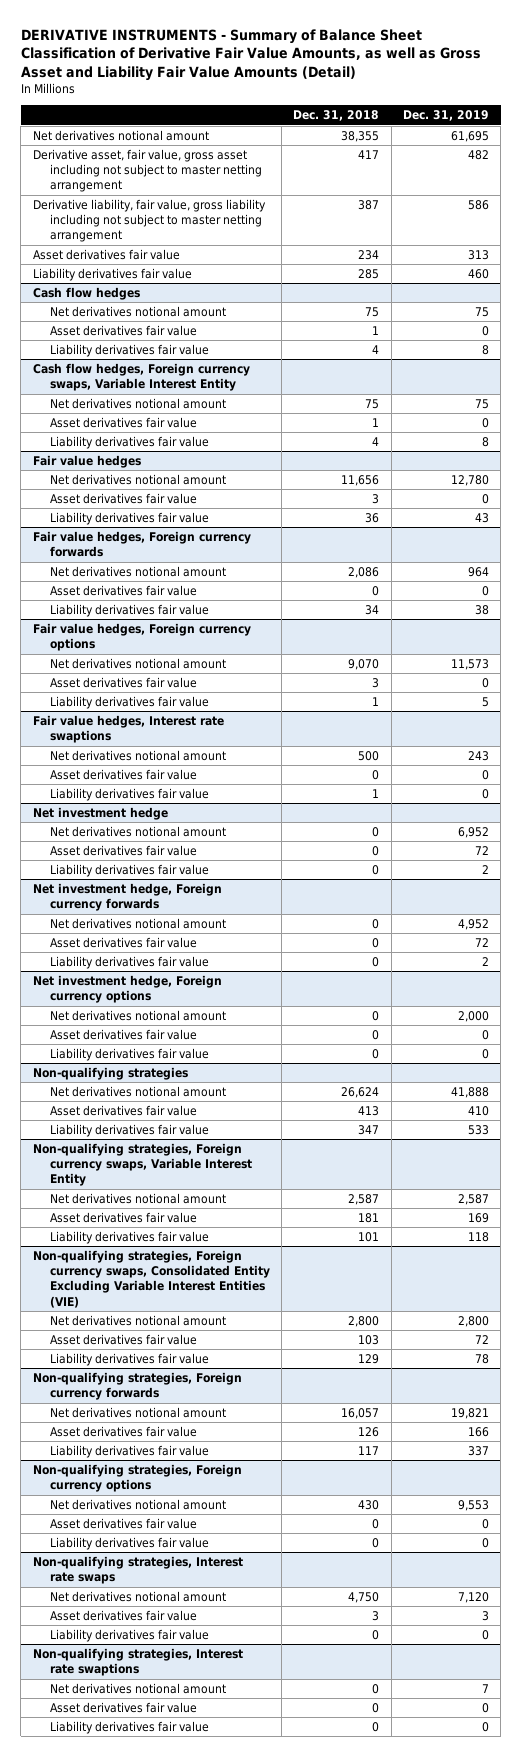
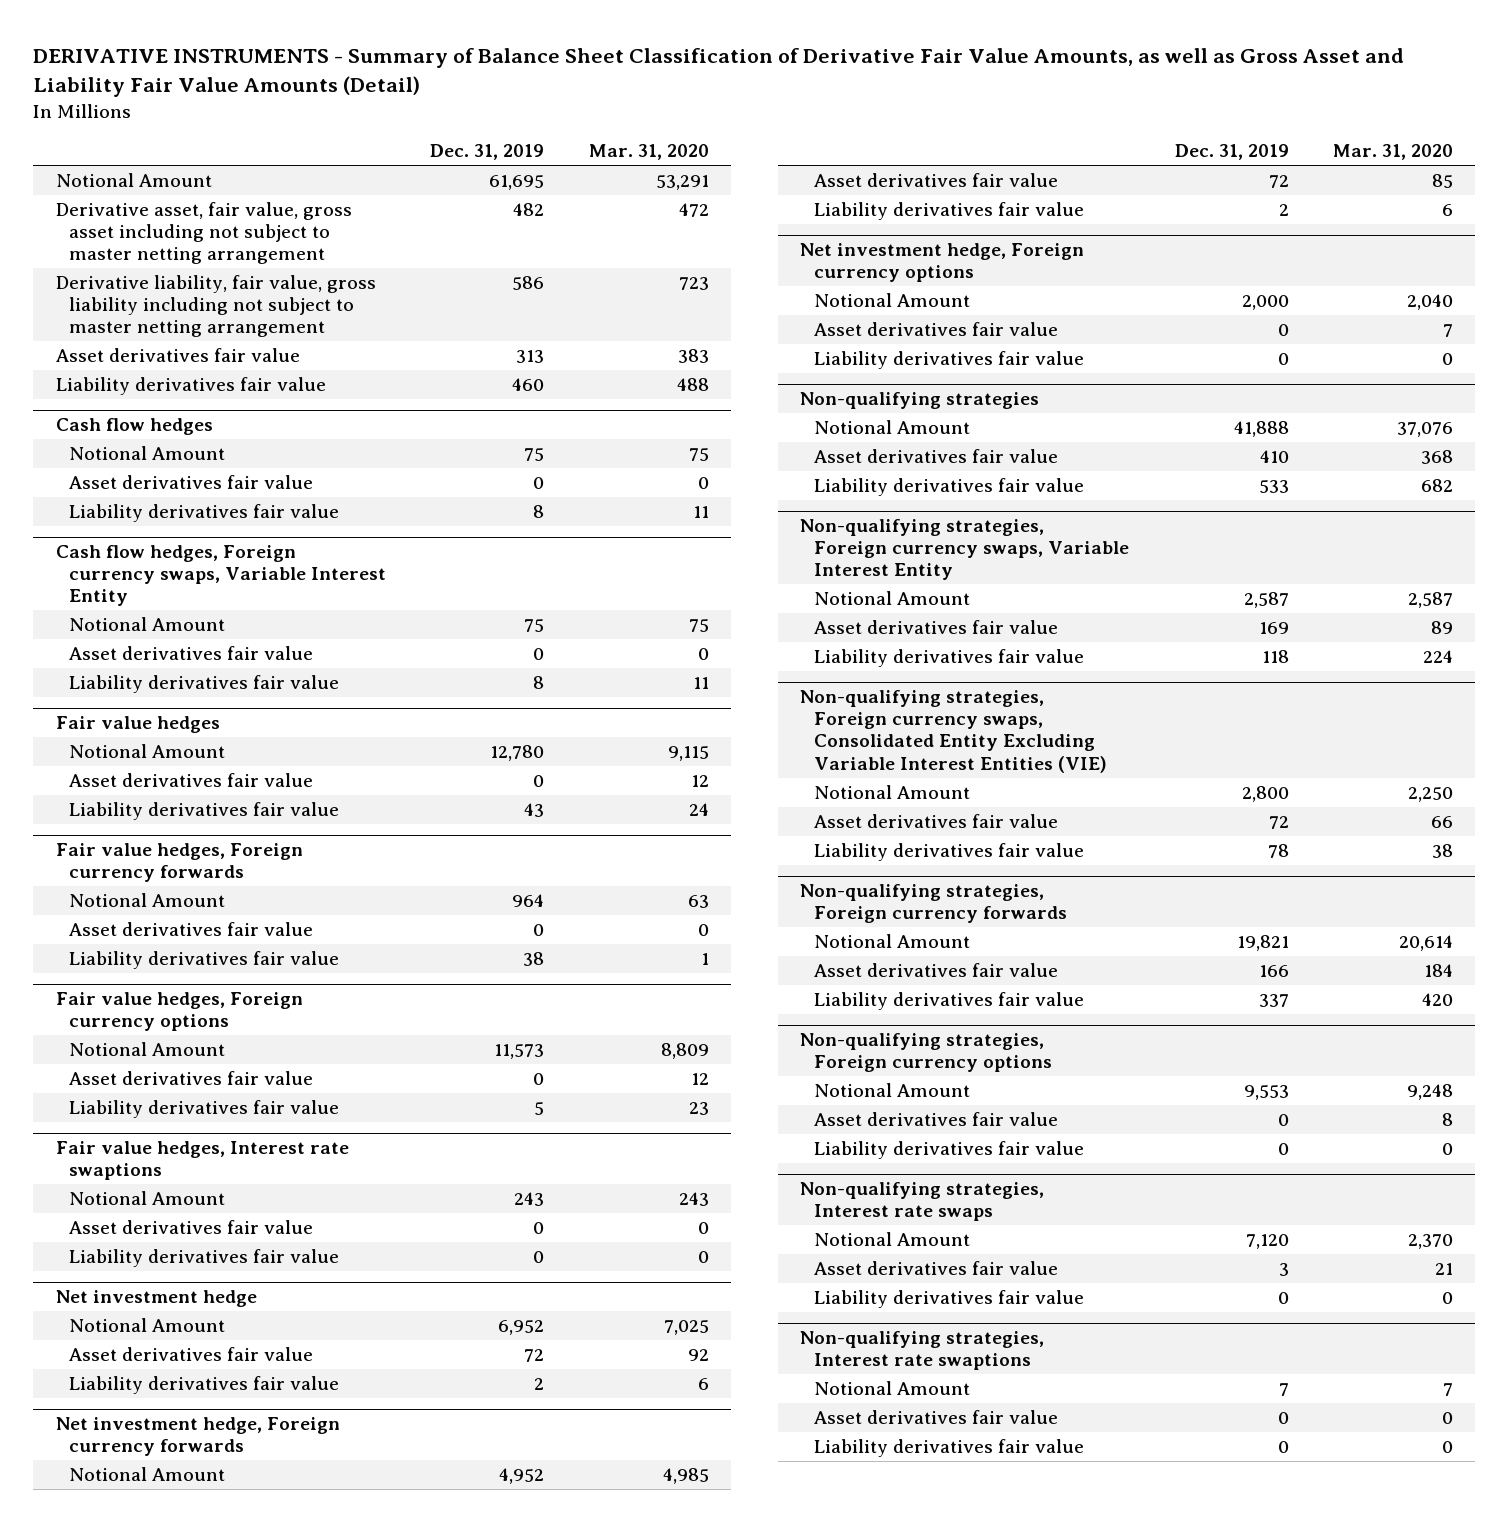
- | Dec. 31, 2018 | Dec. 31, 2019
+ | Dec. 31, 2019 | Mar. 31, 2020
- Net derivatives notional amount | 38,355 | 61,695
+ Notional Amount | 61,695 | 53,291
@ Cash flow hedges
- Net derivatives notional amount | 75 | 75
+ Notional Amount | 75 | 75
@ Cash flow hedges, Foreign currency swaps, Variable Interest Entity
- Net derivatives notional amount | 75 | 75
+ Notional Amount | 75 | 75
@ Fair value hedges
- Net derivatives notional amount | 11,656 | 12,780
+ Notional Amount | 12,780 | 9,115
@ Fair value hedges, Foreign currency forwards
- Net derivatives notional amount | 2,086 | 964
+ Notional Amount | 964 | 63
@ Fair value hedges, Foreign currency options
- Net derivatives notional amount | 9,070 | 11,573
+ Notional Amount | 11,573 | 8,809
@ Fair value hedges, Interest rate swaptions
- Net derivatives notional amount | 500 | 243
+ Notional Amount | 243 | 243
@ Net investment hedge
- Net derivatives notional amount | 0 | 6,952
+ Notional Amount | 6,952 | 7,025
@ Net investment hedge, Foreign currency forwards
- Net derivatives notional amount | 0 | 4,952
+ Notional Amount | 4,952 | 4,985
@ Net investment hedge, Foreign currency options
- Net derivatives notional amount | 0 | 2,000
+ Notional Amount | 2,000 | 2,040
@ Non-qualifying strategies
- Net derivatives notional amount | 26,624 | 41,888
+ Notional Amount | 41,888 | 37,076
@ Non-qualifying strategies, Foreign currency swaps, Variable Interest Entity
- Net derivatives notional amount | 2,587 | 2,587
+ Notional Amount | 2,587 | 2,587
@ Non-qualifying strategies, Foreign currency swaps, Consolidated Entity Excluding Variable Interest Entities (VIE)
- Net derivatives notional amount | 2,800 | 2,800
+ Notional Amount | 2,800 | 2,250
@ Non-qualifying strategies, Foreign currency forwards
- Net derivatives notional amount | 16,057 | 19,821
+ Notional Amount | 19,821 | 20,614
@ Non-qualifying strategies, Foreign currency options
- Net derivatives notional amount | 430 | 9,553
+ Notional Amount | 9,553 | 9,248
@ Non-qualifying strategies, Interest rate swaps
- Net derivatives notional amount | 4,750 | 7,120
+ Notional Amount | 7,120 | 2,370
@ Non-qualifying strategies, Interest rate swaptions
- Net derivatives notional amount | 0 | 7
+ Notional Amount | 7 | 7

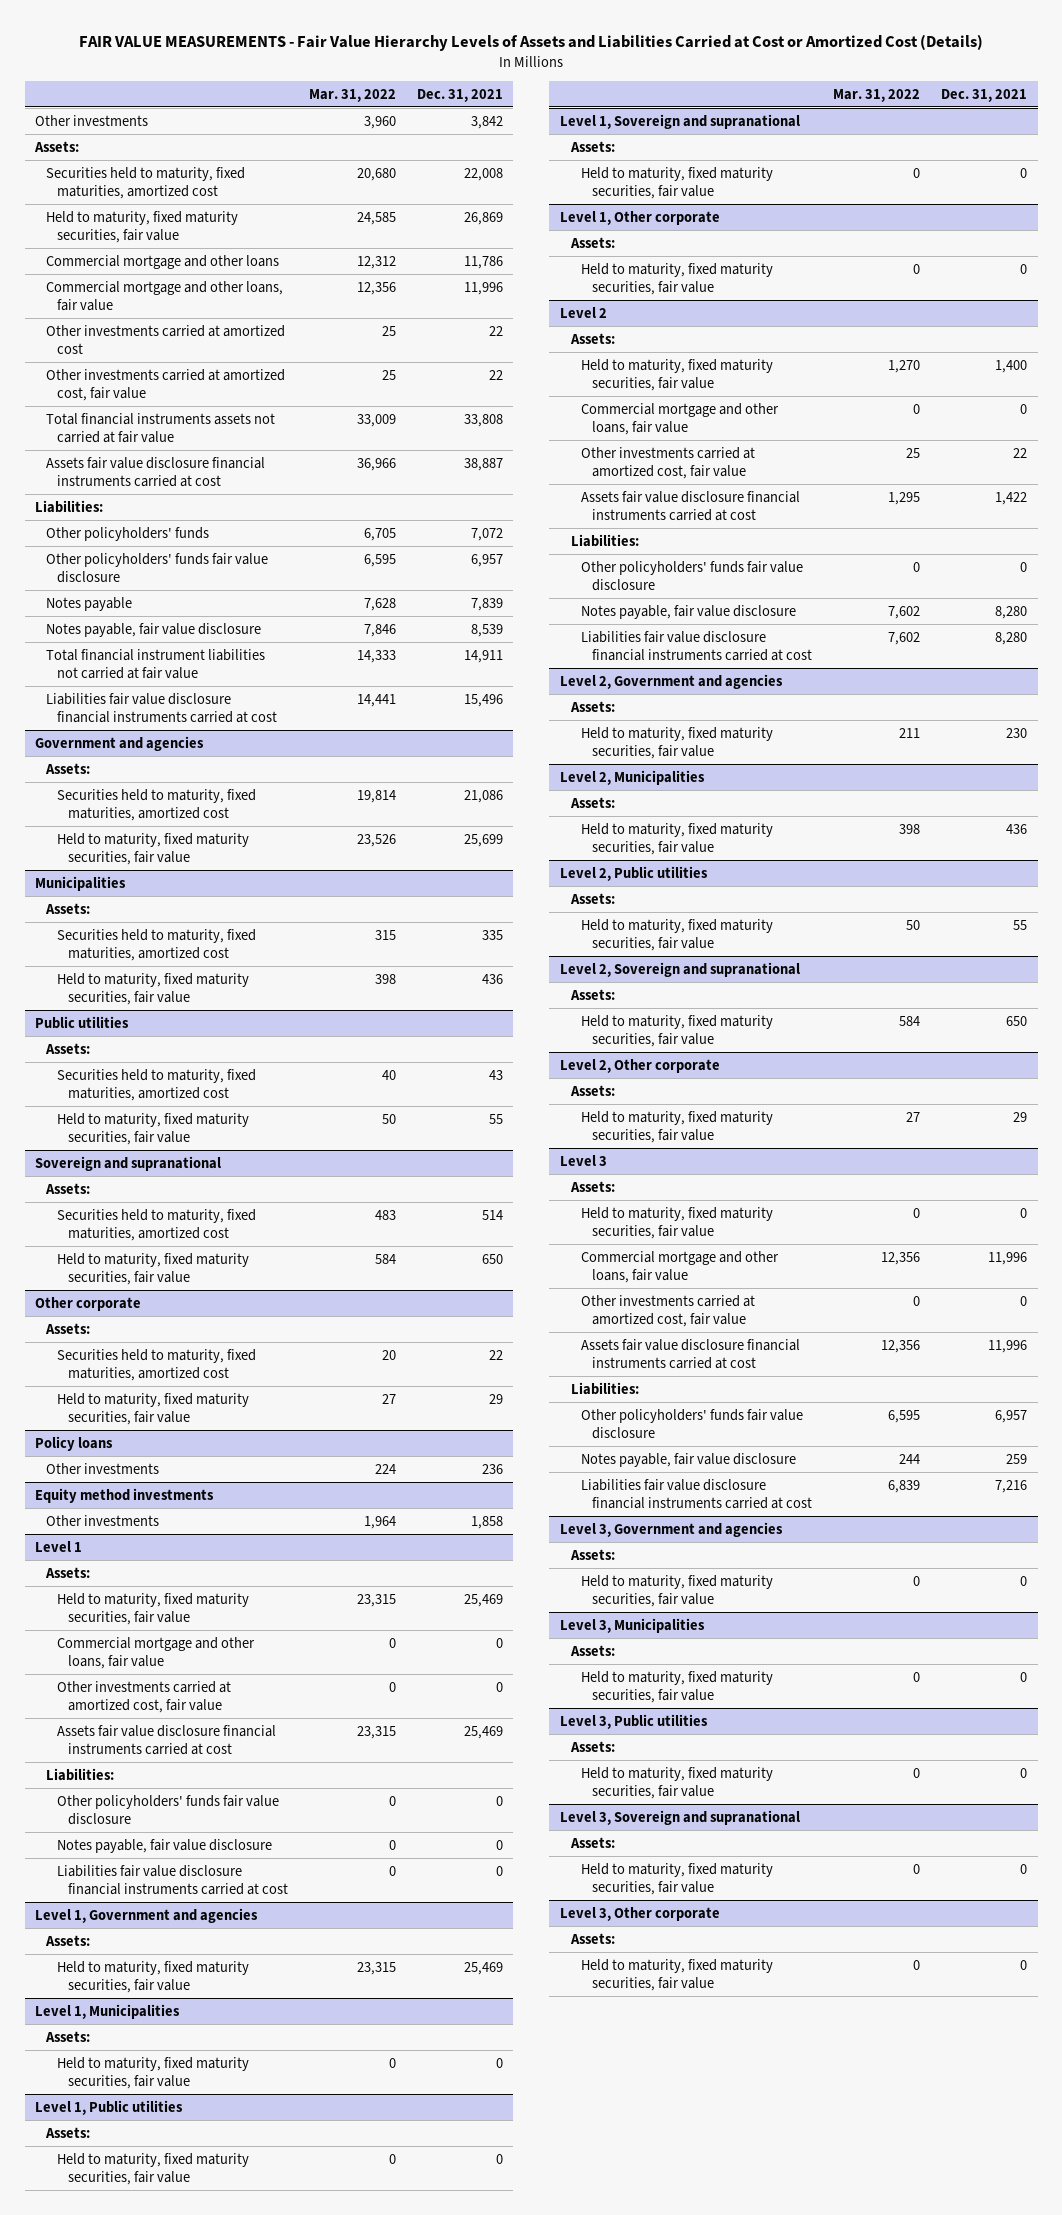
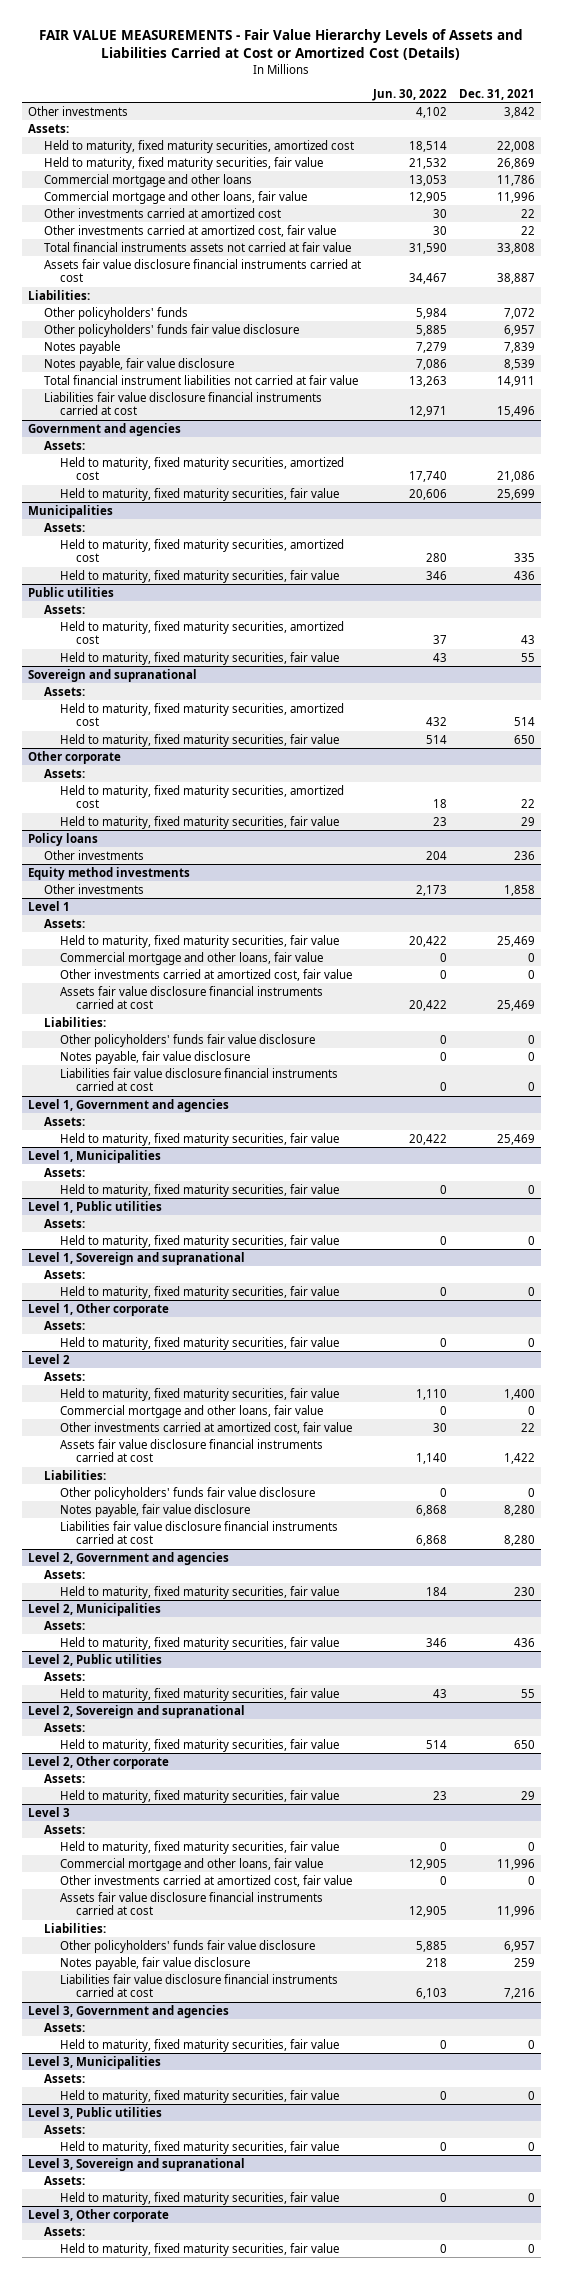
- | Mar. 31, 2022 | Dec. 31, 2021
+ | Jun. 30, 2022 | Dec. 31, 2021
- Securities held to maturity, fixed maturities, amortized cost | 20,680 | 22,008
+ Held to maturity, fixed maturity securities, amortized cost | 18,514 | 22,008
@ Government and agencies
- Securities held to maturity, fixed maturities, amortized cost | 19,814 | 21,086
+ Held to maturity, fixed maturity securities, amortized cost | 17,740 | 21,086
@ Municipalities
- Securities held to maturity, fixed maturities, amortized cost | 315 | 335
+ Held to maturity, fixed maturity securities, amortized cost | 280 | 335
@ Public utilities
- Securities held to maturity, fixed maturities, amortized cost | 40 | 43
+ Held to maturity, fixed maturity securities, amortized cost | 37 | 43
@ Sovereign and supranational
- Securities held to maturity, fixed maturities, amortized cost | 483 | 514
+ Held to maturity, fixed maturity securities, amortized cost | 432 | 514
@ Other corporate
- Securities held to maturity, fixed maturities, amortized cost | 20 | 22
+ Held to maturity, fixed maturity securities, amortized cost | 18 | 22

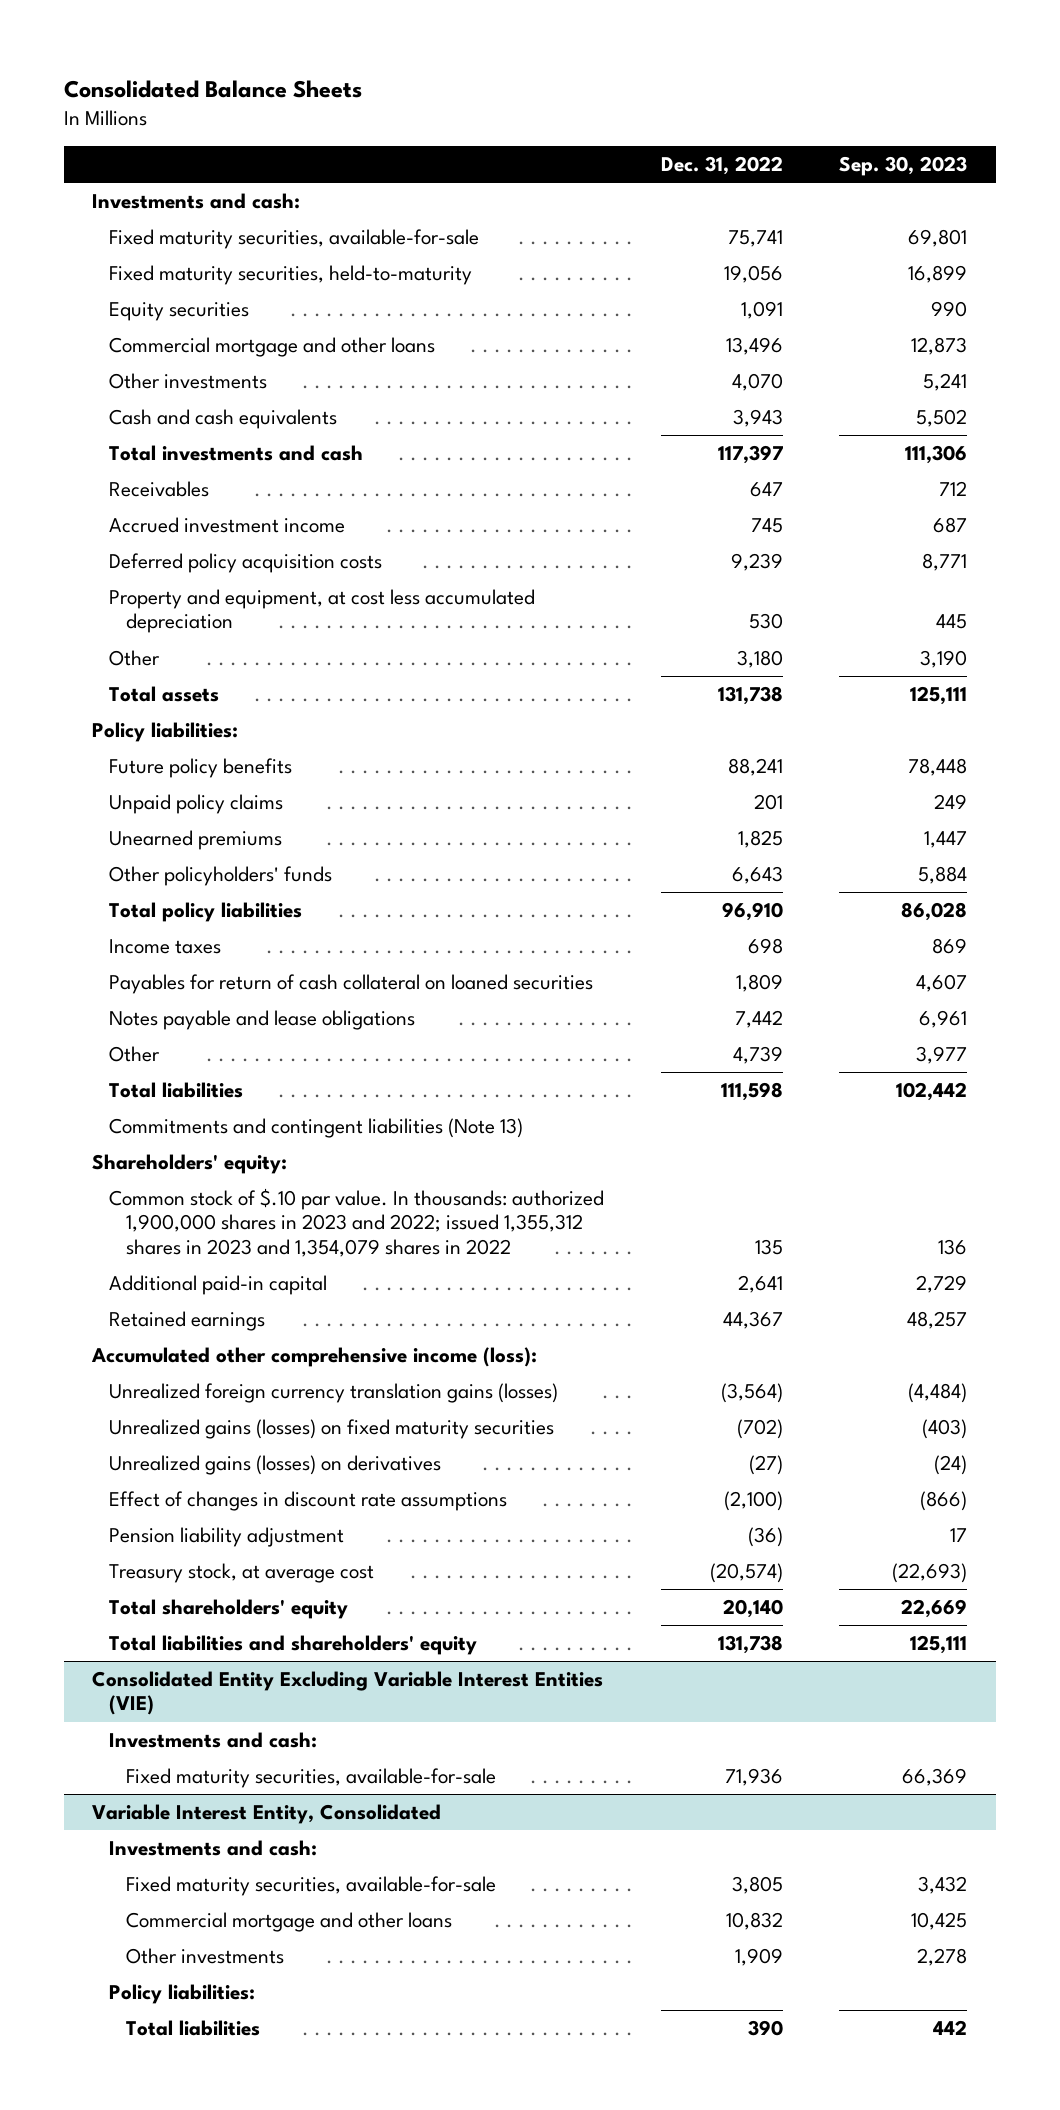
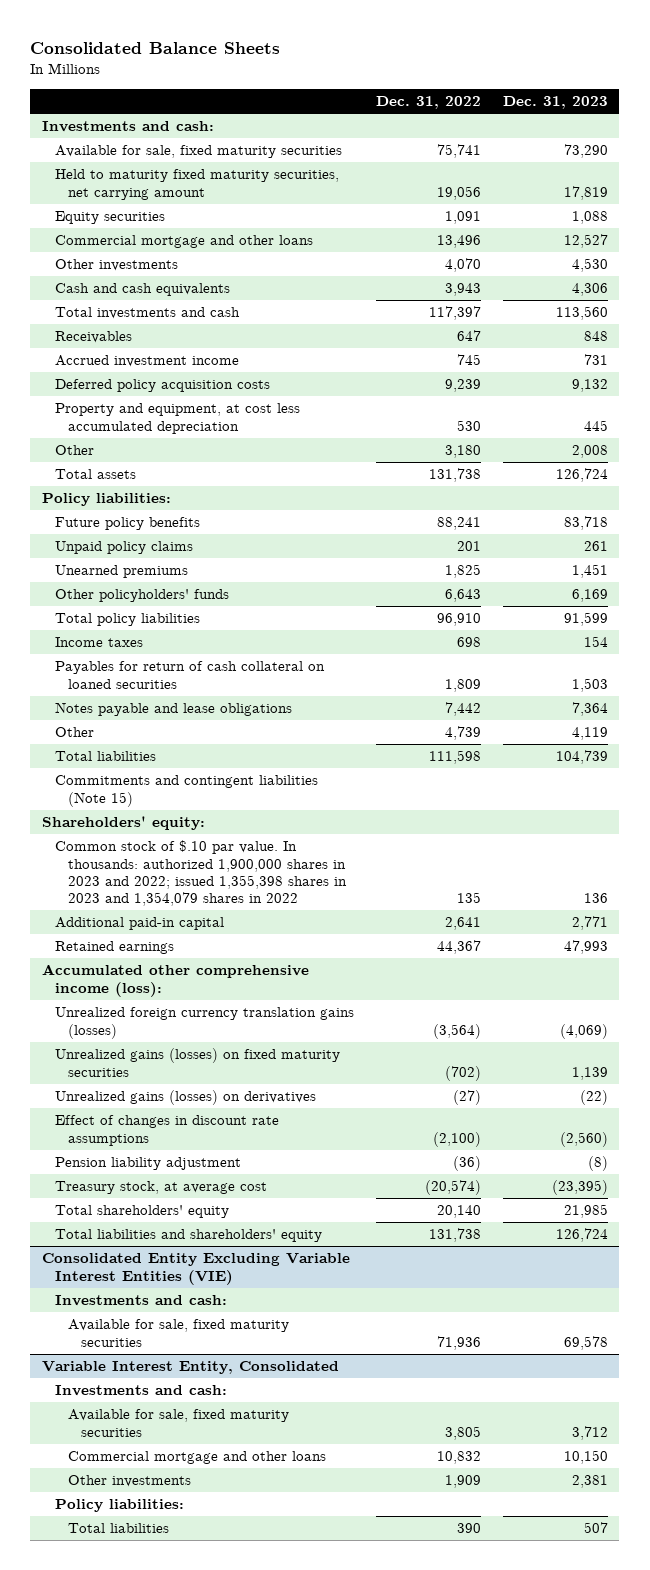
- | Dec. 31, 2022 | Sep. 30, 2023
+ | Dec. 31, 2022 | Dec. 31, 2023
- Fixed maturity securities, available-for-sale | 75,741 | 69,801
- Fixed maturity securities, held-to-maturity | 19,056 | 16,899
+ Available for sale, fixed maturity securities | 75,741 | 73,290
+ Held to maturity fixed maturity securities, net carrying amount | 19,056 | 17,819
- Commitments and contingent liabilities (Note 13)
+ Commitments and contingent liabilities (Note 15)
- Common stock of $.10 par value. In thousands: authorized 1,900,000 shares in 2023 and 2022; issued 1,355,312 shares in 2023 and 1,354,079 shares in 2022 | 135 | 136
+ Common stock of $.10 par value. In thousands: authorized 1,900,000 shares in 2023 and 2022; issued 1,355,398 shares in 2023 and 1,354,079 shares in 2022 | 135 | 136
@ Consolidated Entity Excluding Variable Interest Entities (VIE)
- Fixed maturity securities, available-for-sale | 71,936 | 66,369
+ Available for sale, fixed maturity securities | 71,936 | 69,578
@ Variable Interest Entity, Consolidated
- Fixed maturity securities, available-for-sale | 3,805 | 3,432
+ Available for sale, fixed maturity securities | 3,805 | 3,712

